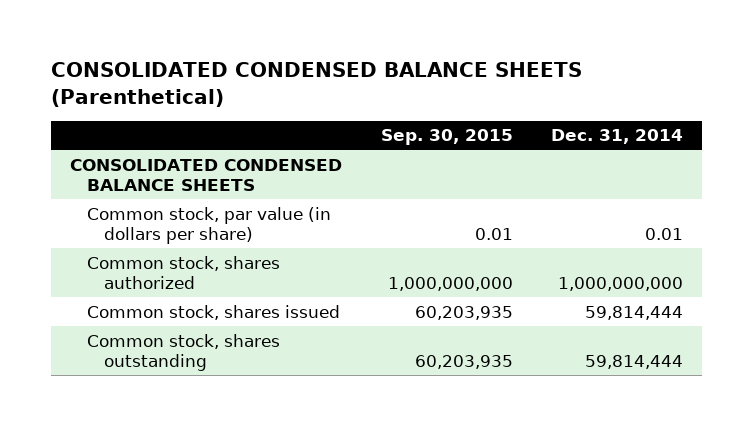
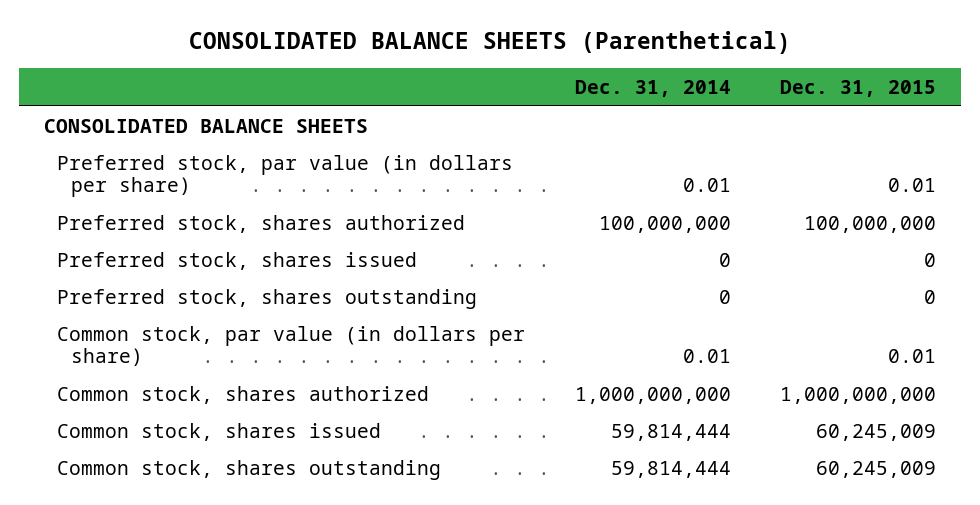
- CONSOLIDATED CONDENSED BALANCE SHEETS (Parenthetical)
+ CONSOLIDATED BALANCE SHEETS (Parenthetical)
- | Sep. 30, 2015 | Dec. 31, 2014
+ | Dec. 31, 2014 | Dec. 31, 2015
- CONSOLIDATED CONDENSED BALANCE SHEETS
+ CONSOLIDATED BALANCE SHEETS
+ Preferred stock, par value (in dollars per share) | 0.01 | 0.01
+ Preferred stock, shares authorized | 100,000,000 | 100,000,000
+ Preferred stock, shares issued | 0 | 0
+ Preferred stock, shares outstanding | 0 | 0

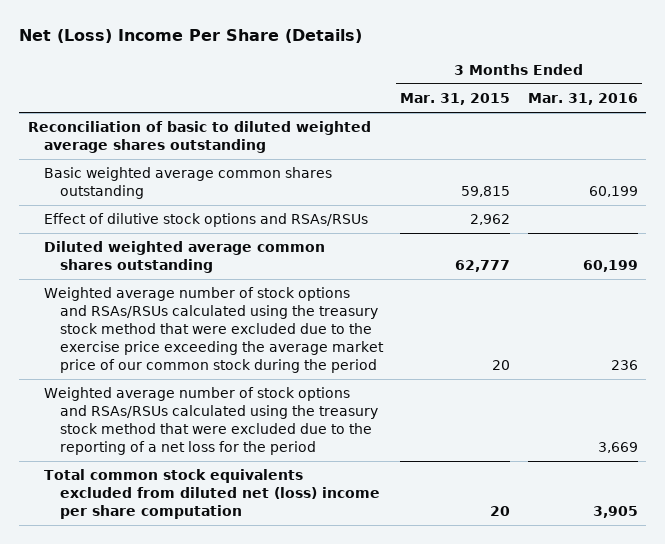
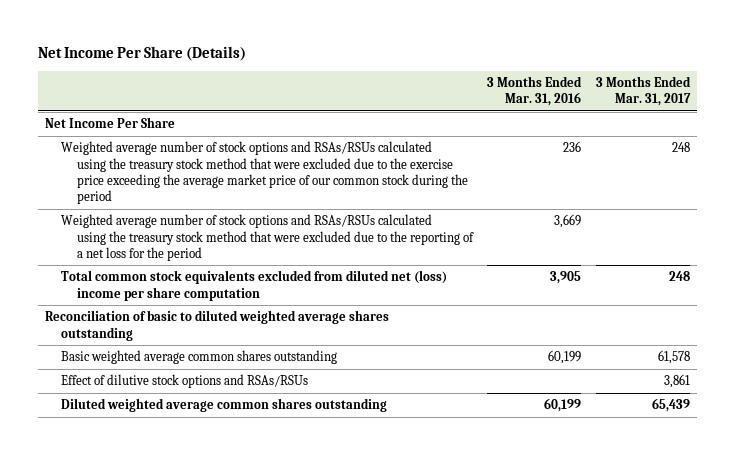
- Net (Loss) Income Per Share (Details)
+ Net Income Per Share (Details)
- | 3 Months Ended Mar. 31, 2015 | 3 Months Ended Mar. 31, 2016
+ | 3 Months Ended Mar. 31, 2016 | 3 Months Ended Mar. 31, 2017
+ Net Income Per Share
moved up: Weighted average number of stock options and RSAs/RSUs calculated using the treasury stock method that were excluded due to the exercise price exceeding the average market price of our common stock during the period | 236 | 248
moved up: Weighted average number of stock options and RSAs/RSUs calculated using the treasury stock method that were excluded due to the reporting of a net loss for the period | 3,669 |
moved up: Total common stock equivalents excluded from diluted net (loss) income per share computation | 3,905 | 248

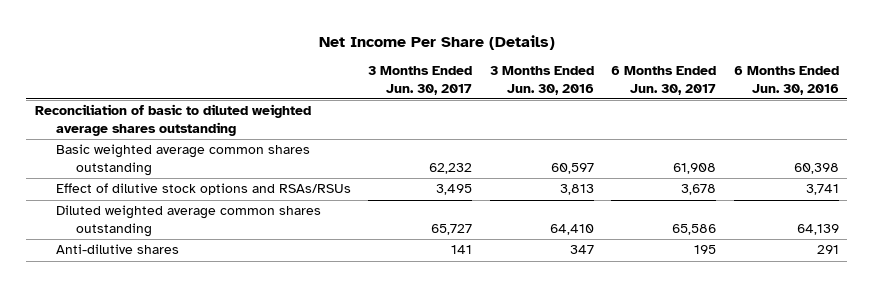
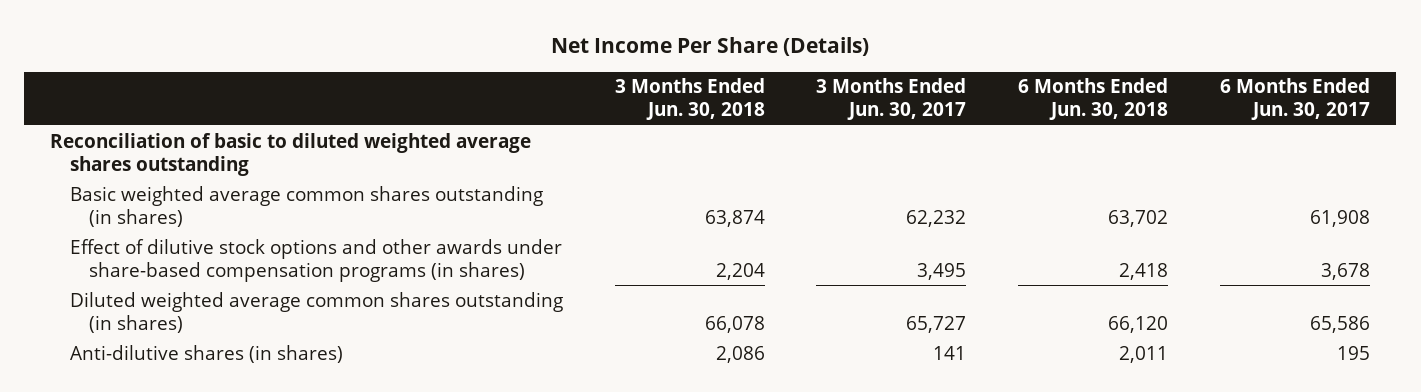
- | 3 Months Ended Jun. 30, 2017 | 3 Months Ended Jun. 30, 2016 | 6 Months Ended Jun. 30, 2017 | 6 Months Ended Jun. 30, 2016
+ | 3 Months Ended Jun. 30, 2018 | 3 Months Ended Jun. 30, 2017 | 6 Months Ended Jun. 30, 2018 | 6 Months Ended Jun. 30, 2017
- Basic weighted average common shares outstanding | 62,232 | 60,597 | 61,908 | 60,398
- Effect of dilutive stock options and RSAs/RSUs | 3,495 | 3,813 | 3,678 | 3,741
- Diluted weighted average common shares outstanding | 65,727 | 64,410 | 65,586 | 64,139
- Anti-dilutive shares | 141 | 347 | 195 | 291
+ Basic weighted average common shares outstanding (in shares) | 63,874 | 62,232 | 63,702 | 61,908
+ Effect of dilutive stock options and other awards under share-based compensation programs (in shares) | 2,204 | 3,495 | 2,418 | 3,678
+ Diluted weighted average common shares outstanding (in shares) | 66,078 | 65,727 | 66,120 | 65,586
+ Anti-dilutive shares (in shares) | 2,086 | 141 | 2,011 | 195

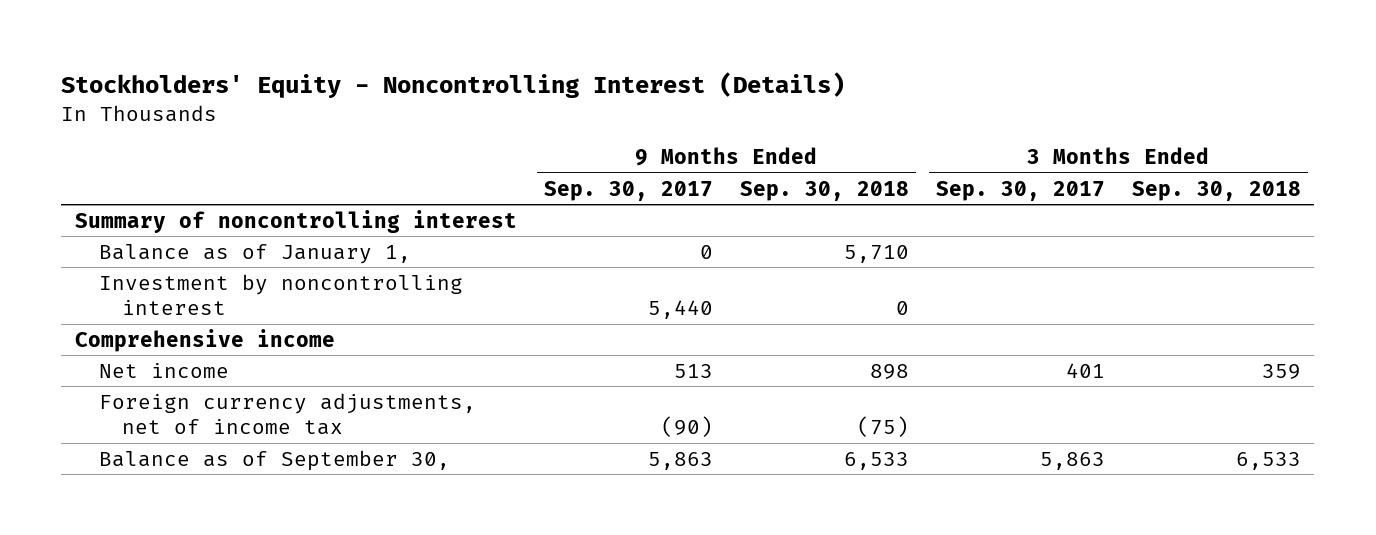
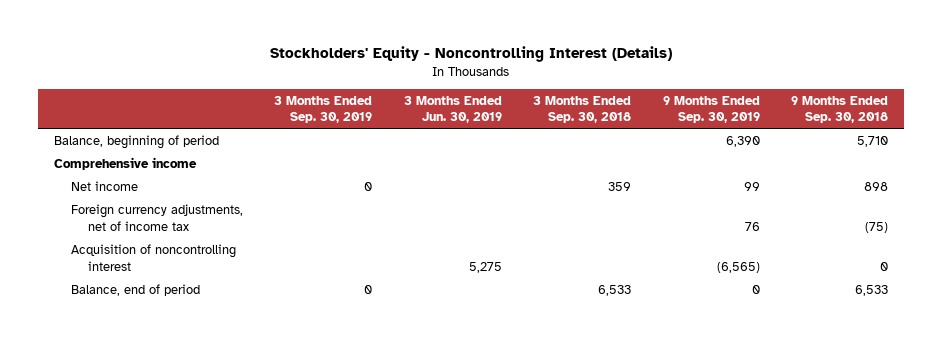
- | 9 Months Ended Sep. 30, 2017 | 9 Months Ended Sep. 30, 2018 | 3 Months Ended Sep. 30, 2017 | 3 Months Ended Sep. 30, 2018
+ | 3 Months Ended Sep. 30, 2019 | 3 Months Ended Jun. 30, 2019 | 3 Months Ended Sep. 30, 2018 | 9 Months Ended Sep. 30, 2019 | 9 Months Ended Sep. 30, 2018
- Summary of noncontrolling interest
- Balance as of January 1, | 0 | 5,710 | |
- Investment by noncontrolling interest | 5,440 | 0 | |
+ Balance, beginning of period | | | | 6,390 | 5,710
- Balance as of September 30, | 5,863 | 6,533 | 5,863 | 6,533
+ Acquisition of noncontrolling interest | | 5,275 | | (6,565) | 0
+ Balance, end of period | 0 | | 6,533 | 0 | 6,533

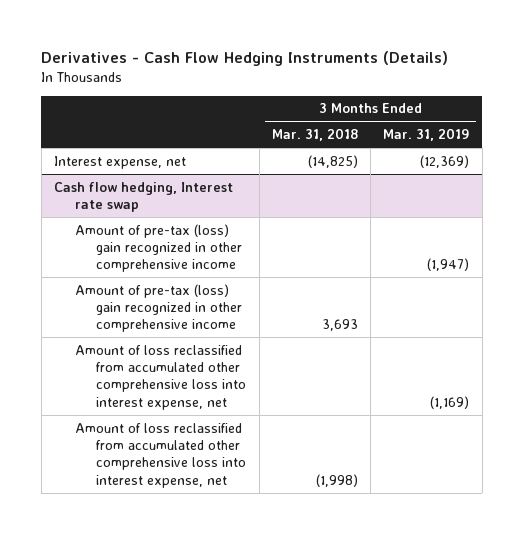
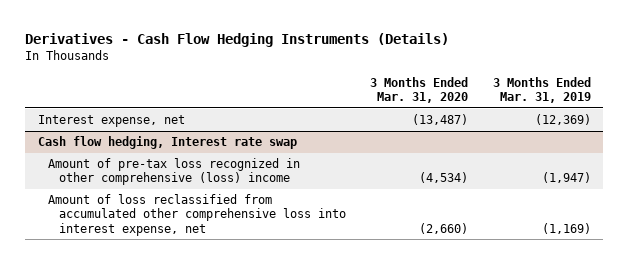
- | 3 Months Ended Mar. 31, 2018 | 3 Months Ended Mar. 31, 2019
+ | 3 Months Ended Mar. 31, 2020 | 3 Months Ended Mar. 31, 2019
@ Cash flow hedging, Interest rate swap
- Amount of pre-tax (loss) gain recognized in other comprehensive income | | (1,947)
- Amount of pre-tax (loss) gain recognized in other comprehensive income | 3,693 |
+ Amount of pre-tax loss recognized in other comprehensive (loss) income | (4,534) | (1,947)
- Amount of loss reclassified from accumulated other comprehensive loss into interest expense, net | (1,998) |

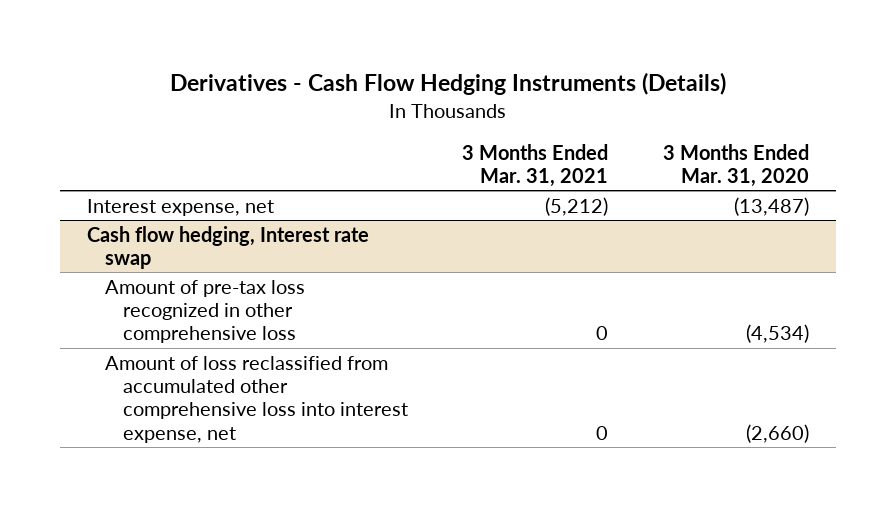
- | 3 Months Ended Mar. 31, 2020 | 3 Months Ended Mar. 31, 2019
+ | 3 Months Ended Mar. 31, 2021 | 3 Months Ended Mar. 31, 2020
@ Cash flow hedging, Interest rate swap
- Amount of pre-tax loss recognized in other comprehensive (loss) income | (4,534) | (1,947)
+ Amount of pre-tax loss recognized in other comprehensive loss | 0 | (4,534)

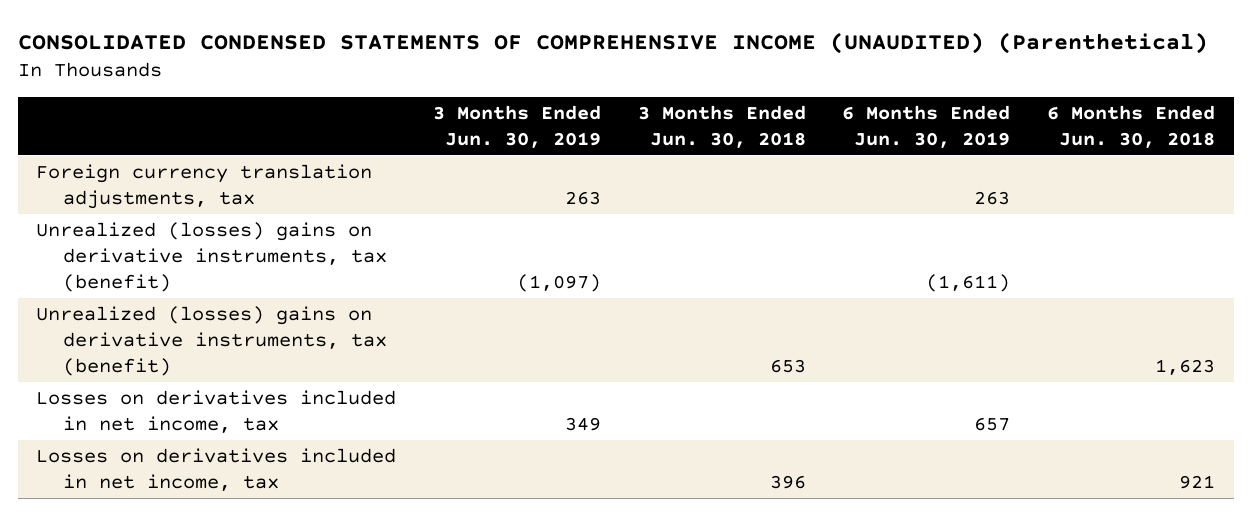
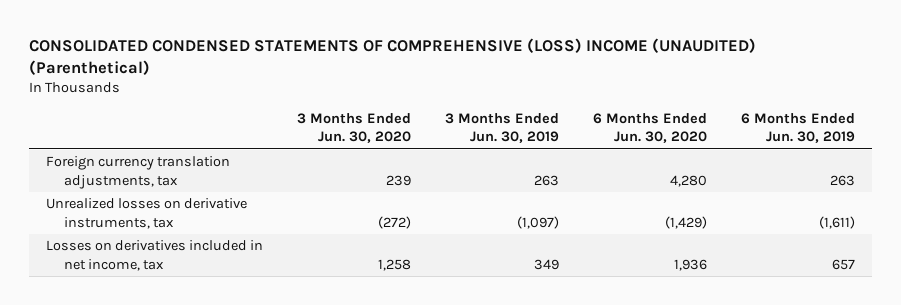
- CONSOLIDATED CONDENSED STATEMENTS OF COMPREHENSIVE INCOME (UNAUDITED) (Parenthetical)
+ CONSOLIDATED CONDENSED STATEMENTS OF COMPREHENSIVE (LOSS) INCOME (UNAUDITED) (Parenthetical)
- | 3 Months Ended Jun. 30, 2019 | 3 Months Ended Jun. 30, 2018 | 6 Months Ended Jun. 30, 2019 | 6 Months Ended Jun. 30, 2018
+ | 3 Months Ended Jun. 30, 2020 | 3 Months Ended Jun. 30, 2019 | 6 Months Ended Jun. 30, 2020 | 6 Months Ended Jun. 30, 2019
- Unrealized (losses) gains on derivative instruments, tax (benefit) | (1,097) | | (1,611) |
- Unrealized (losses) gains on derivative instruments, tax (benefit) | | 653 | | 1,623
+ Unrealized losses on derivative instruments, tax | (272) | (1,097) | (1,429) | (1,611)
- Losses on derivatives included in net income, tax | | 396 | | 921

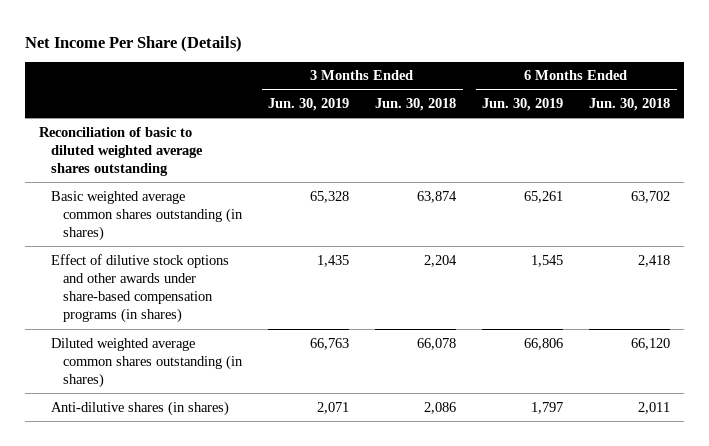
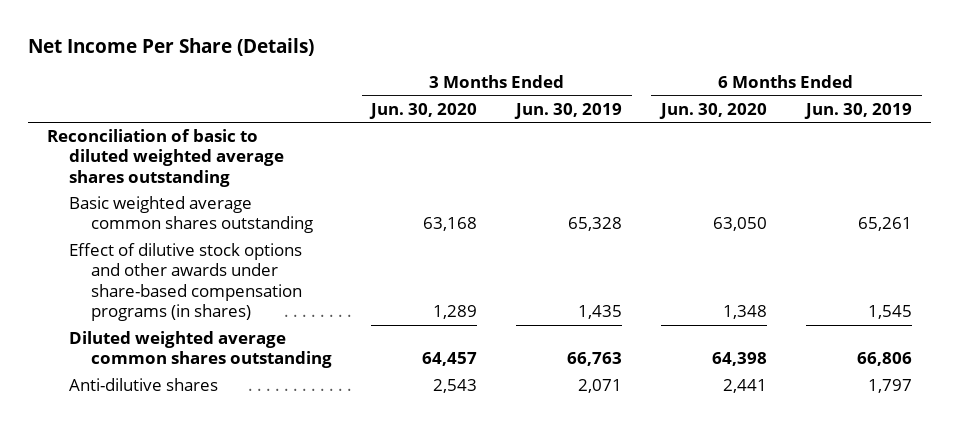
- | 3 Months Ended Jun. 30, 2019 | 3 Months Ended Jun. 30, 2018 | 6 Months Ended Jun. 30, 2019 | 6 Months Ended Jun. 30, 2018
+ | 3 Months Ended Jun. 30, 2020 | 3 Months Ended Jun. 30, 2019 | 6 Months Ended Jun. 30, 2020 | 6 Months Ended Jun. 30, 2019
- Basic weighted average common shares outstanding (in shares) | 65,328 | 63,874 | 65,261 | 63,702
+ Basic weighted average common shares outstanding | 63,168 | 65,328 | 63,050 | 65,261
- Diluted weighted average common shares outstanding (in shares) | 66,763 | 66,078 | 66,806 | 66,120
- Anti-dilutive shares (in shares) | 2,071 | 2,086 | 1,797 | 2,011
+ Diluted weighted average common shares outstanding | 64,457 | 66,763 | 64,398 | 66,806
+ Anti-dilutive shares | 2,543 | 2,071 | 2,441 | 1,797

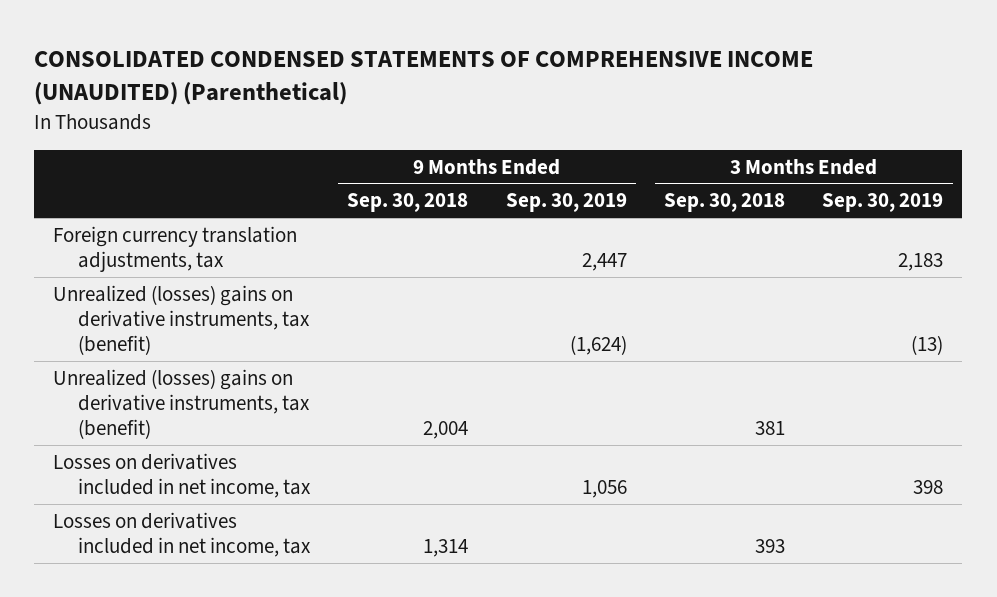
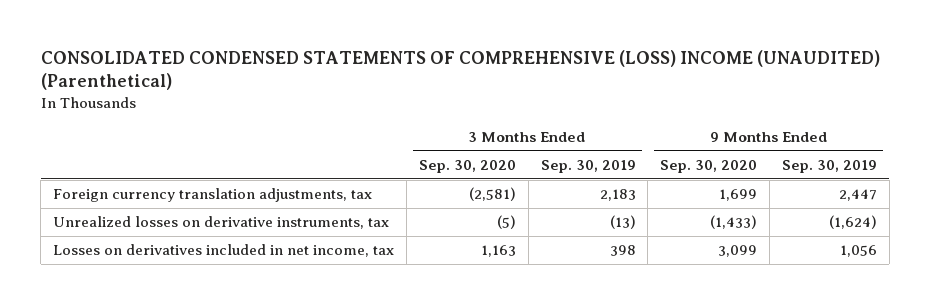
- CONSOLIDATED CONDENSED STATEMENTS OF COMPREHENSIVE INCOME (UNAUDITED) (Parenthetical)
+ CONSOLIDATED CONDENSED STATEMENTS OF COMPREHENSIVE (LOSS) INCOME (UNAUDITED) (Parenthetical)
- | 9 Months Ended Sep. 30, 2018 | 9 Months Ended Sep. 30, 2019 | 3 Months Ended Sep. 30, 2018 | 3 Months Ended Sep. 30, 2019
+ | 3 Months Ended Sep. 30, 2020 | 3 Months Ended Sep. 30, 2019 | 9 Months Ended Sep. 30, 2020 | 9 Months Ended Sep. 30, 2019
- Unrealized (losses) gains on derivative instruments, tax (benefit) | | (1,624) | | (13)
- Unrealized (losses) gains on derivative instruments, tax (benefit) | 2,004 | | 381 |
+ Unrealized losses on derivative instruments, tax | (5) | (13) | (1,433) | (1,624)
- Losses on derivatives included in net income, tax | 1,314 | | 393 |

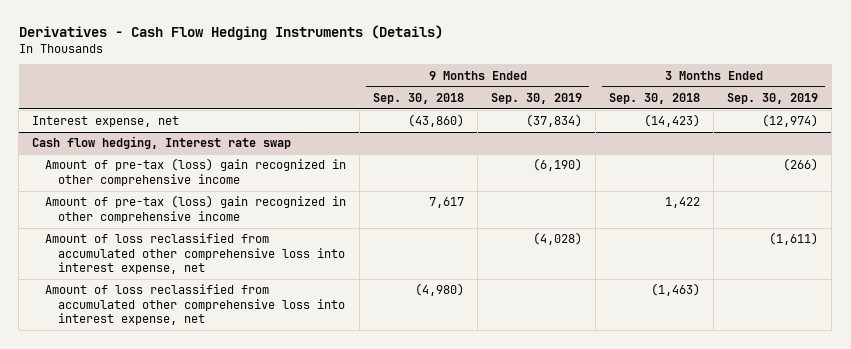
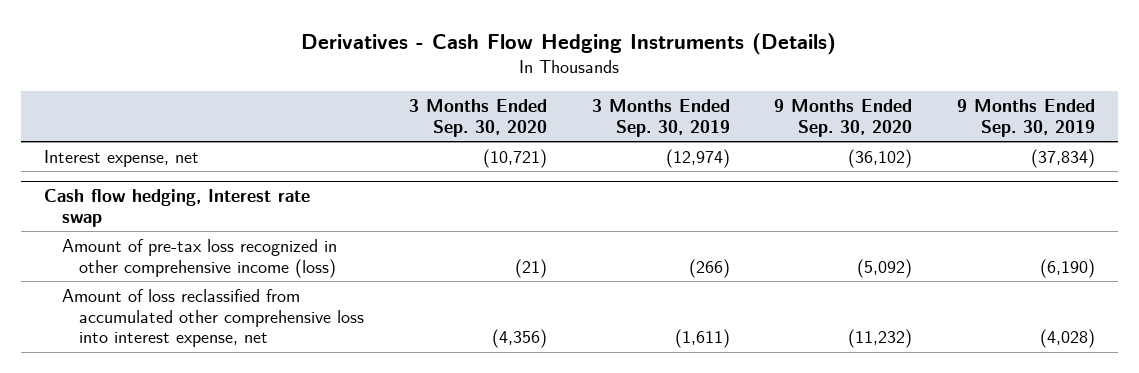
- | 9 Months Ended Sep. 30, 2018 | 9 Months Ended Sep. 30, 2019 | 3 Months Ended Sep. 30, 2018 | 3 Months Ended Sep. 30, 2019
+ | 3 Months Ended Sep. 30, 2020 | 3 Months Ended Sep. 30, 2019 | 9 Months Ended Sep. 30, 2020 | 9 Months Ended Sep. 30, 2019
@ Cash flow hedging, Interest rate swap
- Amount of pre-tax (loss) gain recognized in other comprehensive income | | (6,190) | | (266)
- Amount of pre-tax (loss) gain recognized in other comprehensive income | 7,617 | | 1,422 |
+ Amount of pre-tax loss recognized in other comprehensive income (loss) | (21) | (266) | (5,092) | (6,190)
- Amount of loss reclassified from accumulated other comprehensive loss into interest expense, net | (4,980) | | (1,463) |

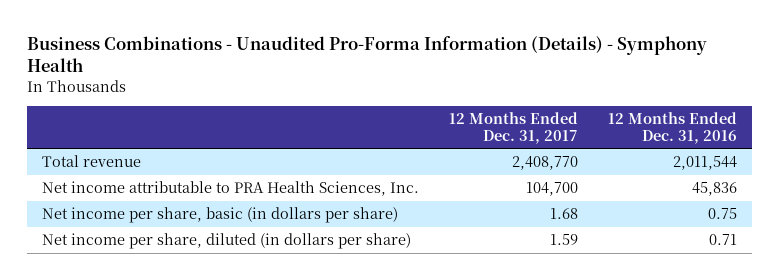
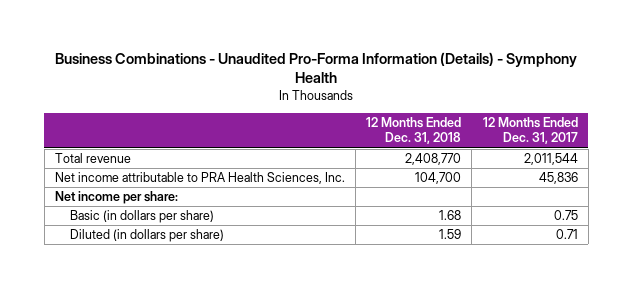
- | 12 Months Ended Dec. 31, 2017 | 12 Months Ended Dec. 31, 2016
+ | 12 Months Ended Dec. 31, 2018 | 12 Months Ended Dec. 31, 2017
- Total revenue | 2,408,770 | 2,011,544
- Net income attributable to PRA Health Sciences, Inc. | 104,700 | 45,836
- Net income per share, basic (in dollars per share) | 1.68 | 0.75
- Net income per share, diluted (in dollars per share) | 1.59 | 0.71
+ Total revenue | 2,408,770 | 2,011,544
+ Net income attributable to PRA Health Sciences, Inc. | 104,700 | 45,836
+ Net income per share:
+ Basic (in dollars per share) | 1.68 | 0.75
+ Diluted (in dollars per share) | 1.59 | 0.71

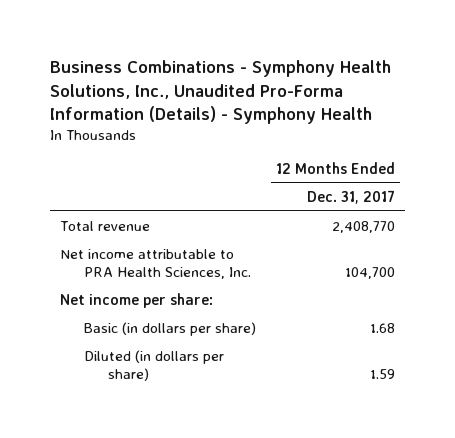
- Business Combinations - Unaudited Pro-Forma Information (Details) - Symphony Health
+ Business Combinations - Symphony Health Solutions, Inc., Unaudited Pro-Forma Information (Details) - Symphony Health
- | 12 Months Ended Dec. 31, 2018 | 12 Months Ended Dec. 31, 2017
+ | 12 Months Ended Dec. 31, 2017
- Total revenue | 2,408,770 | 2,011,544
- Net income attributable to PRA Health Sciences, Inc. | 104,700 | 45,836
+ Total revenue | 2,408,770
+ Net income attributable to PRA Health Sciences, Inc. | 104,700
- Basic (in dollars per share) | 1.68 | 0.75
- Diluted (in dollars per share) | 1.59 | 0.71
+ Basic (in dollars per share) | 1.68
+ Diluted (in dollars per share) | 1.59

